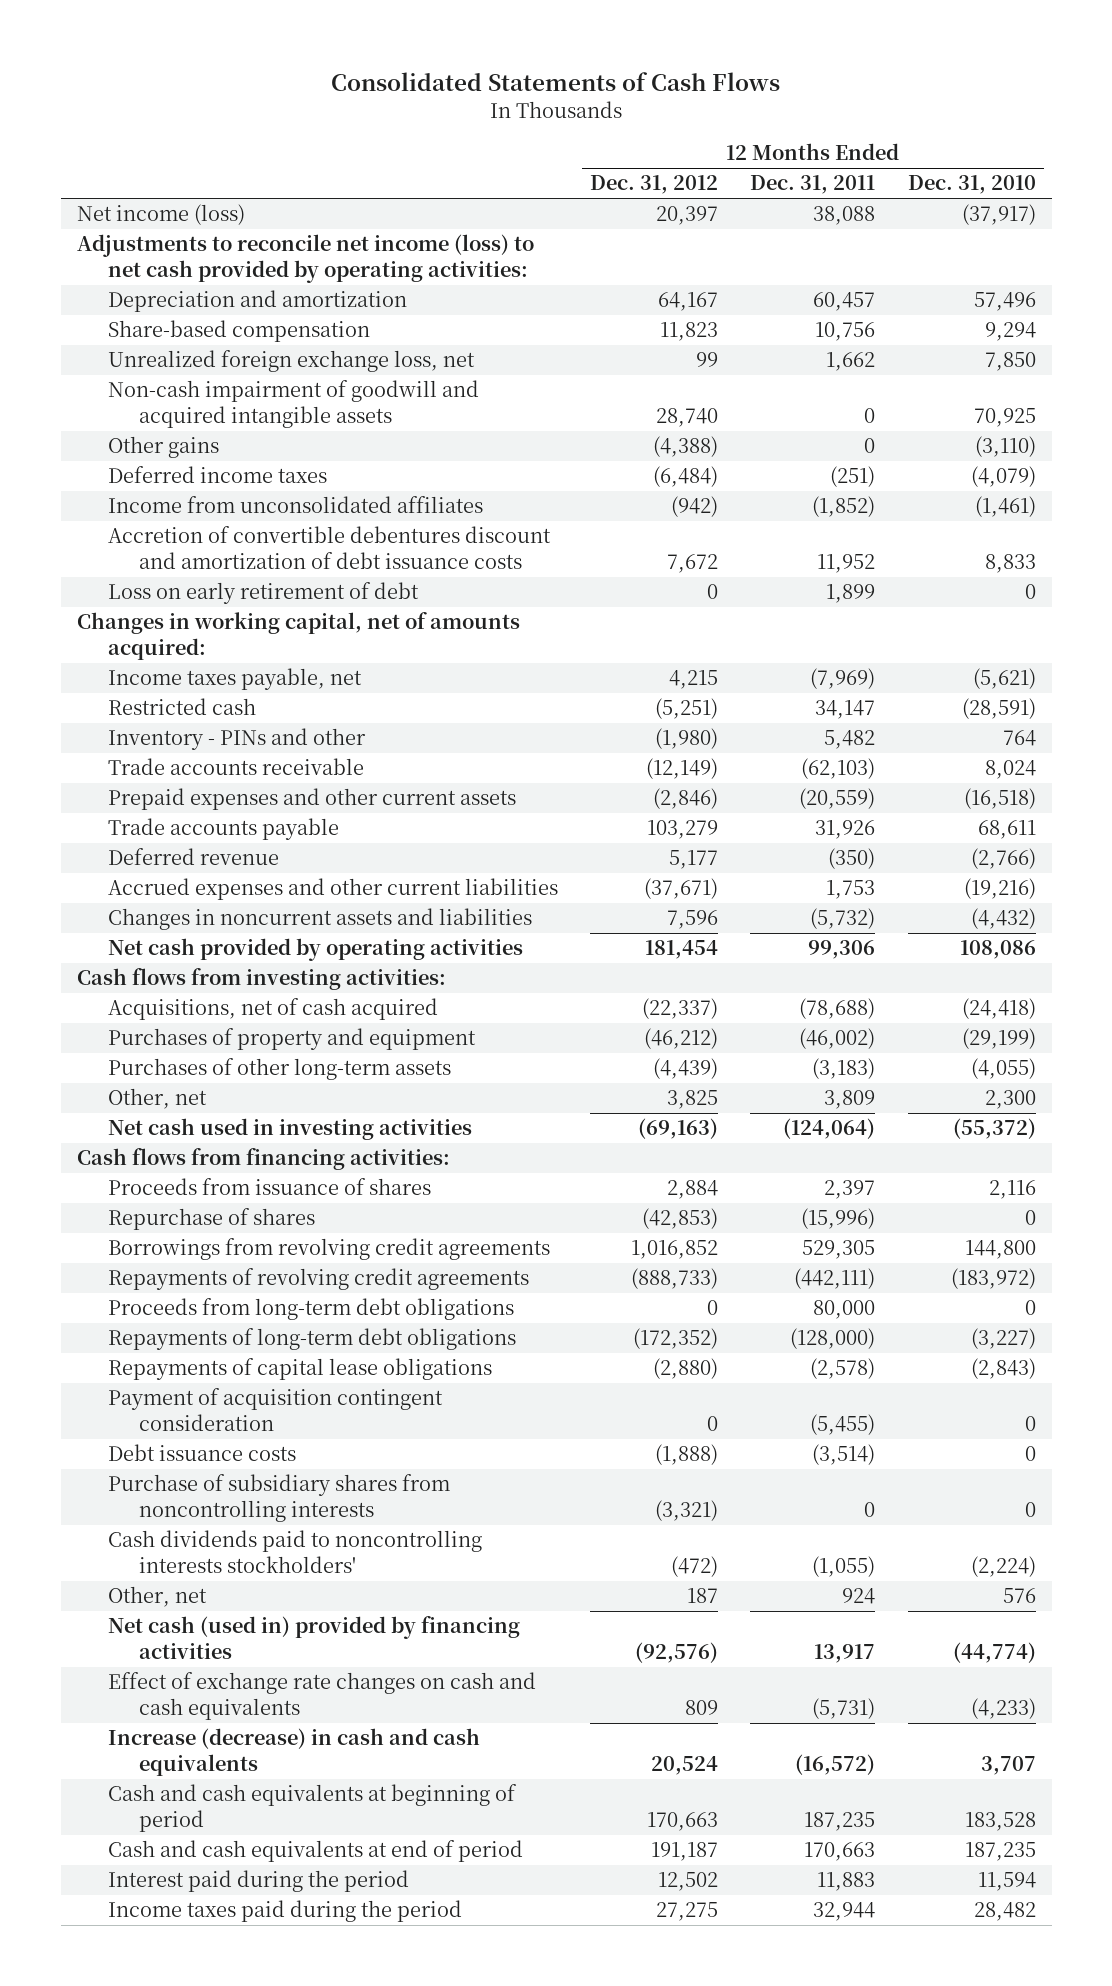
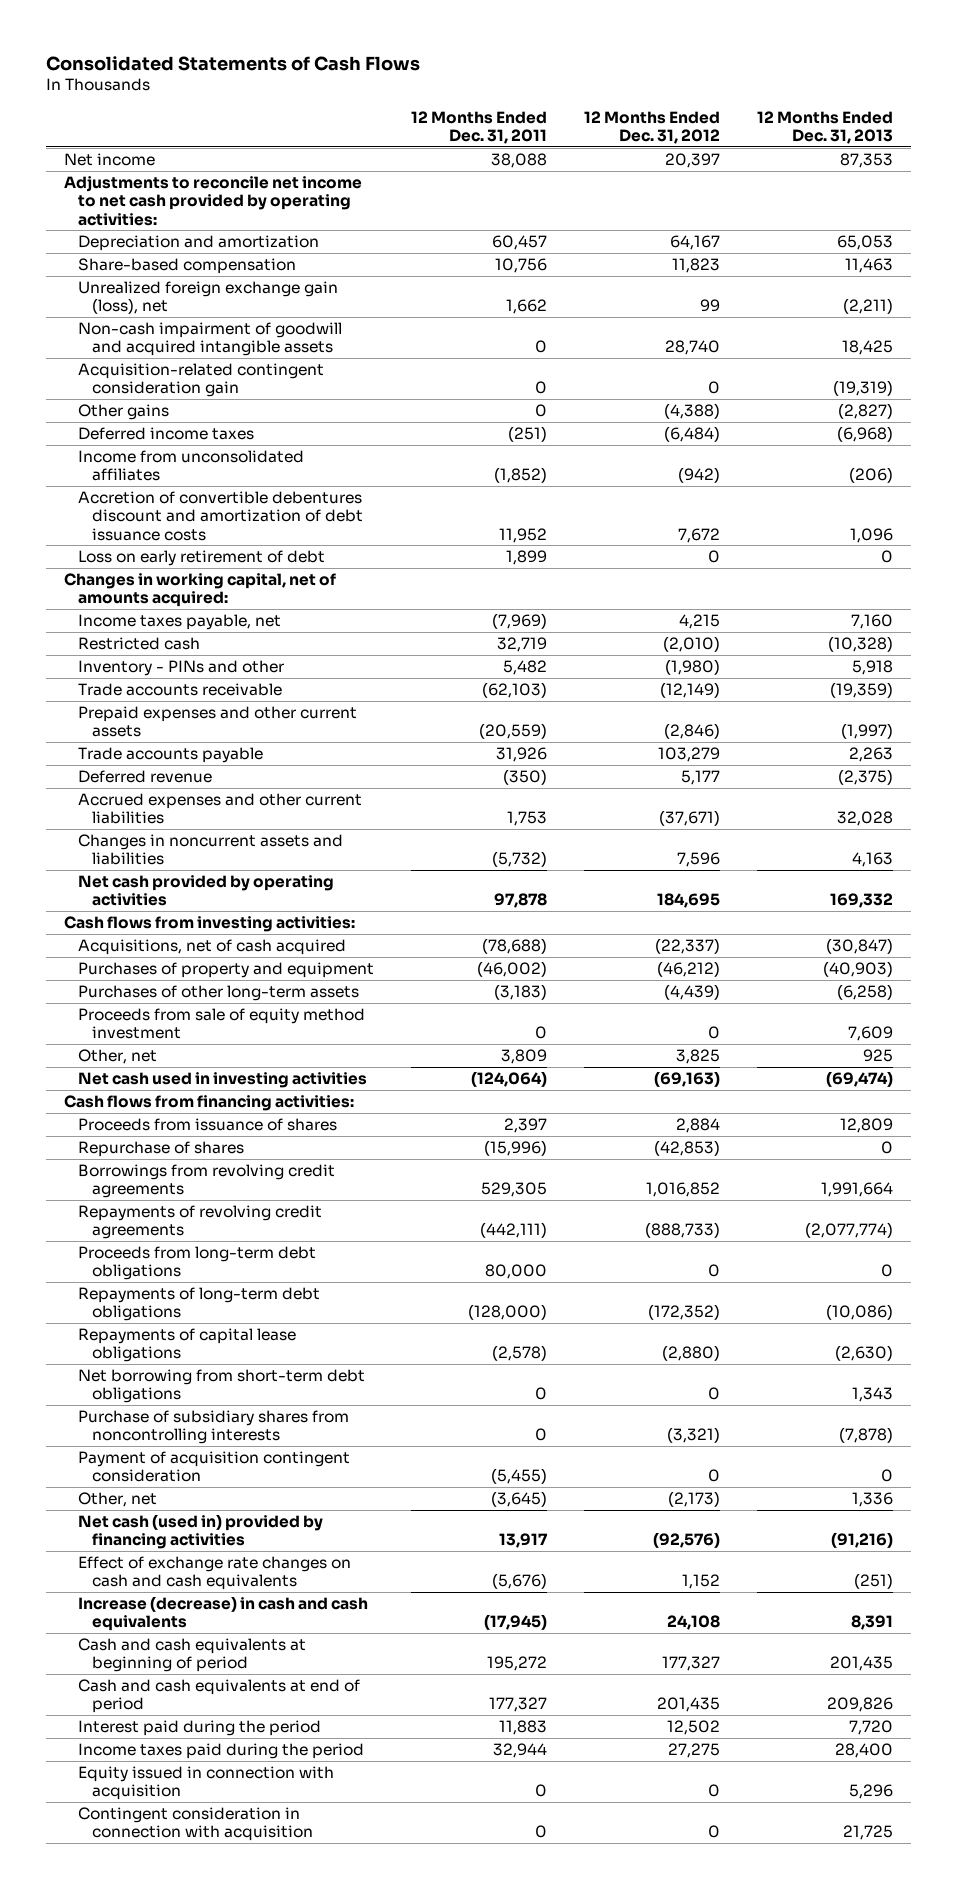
- | 12 Months Ended Dec. 31, 2012 | 12 Months Ended Dec. 31, 2011 | 12 Months Ended Dec. 31, 2010
+ | 12 Months Ended Dec. 31, 2011 | 12 Months Ended Dec. 31, 2012 | 12 Months Ended Dec. 31, 2013
- Net income (loss) | 20,397 | 38,088 | (37,917)
- Adjustments to reconcile net income (loss) to net cash provided by operating activities:
+ Net income | 38,088 | 20,397 | 87,353
+ Adjustments to reconcile net income to net cash provided by operating activities:
- Unrealized foreign exchange loss, net | 99 | 1,662 | 7,850
+ Unrealized foreign exchange gain (loss), net | 1,662 | 99 | (2,211)
+ Acquisition-related contingent consideration gain | 0 | 0 | (19,319)
- Restricted cash | (5,251) | 34,147 | (28,591)
+ Restricted cash | 32,719 | (2,010) | (10,328)
- Net cash provided by operating activities | 181,454 | 99,306 | 108,086
+ Net cash provided by operating activities | 97,878 | 184,695 | 169,332
+ Proceeds from sale of equity method investment | 0 | 0 | 7,609
- Debt issuance costs | (1,888) | (3,514) | 0
+ Net borrowing from short-term debt obligations | 0 | 0 | 1,343
- Cash dividends paid to noncontrolling interests stockholders' | (472) | (1,055) | (2,224)
- Other, net | 187 | 924 | 576
moved down: Payment of acquisition contingent consideration | (5,455) | 0 | 0
+ Other, net | (3,645) | (2,173) | 1,336
- Effect of exchange rate changes on cash and cash equivalents | 809 | (5,731) | (4,233)
- Increase (decrease) in cash and cash equivalents | 20,524 | (16,572) | 3,707
- Cash and cash equivalents at beginning of period | 170,663 | 187,235 | 183,528
- Cash and cash equivalents at end of period | 191,187 | 170,663 | 187,235
+ Effect of exchange rate changes on cash and cash equivalents | (5,676) | 1,152 | (251)
+ Increase (decrease) in cash and cash equivalents | (17,945) | 24,108 | 8,391
+ Cash and cash equivalents at beginning of period | 195,272 | 177,327 | 201,435
+ Cash and cash equivalents at end of period | 177,327 | 201,435 | 209,826
+ Equity issued in connection with acquisition | 0 | 0 | 5,296
+ Contingent consideration in connection with acquisition | 0 | 0 | 21,725

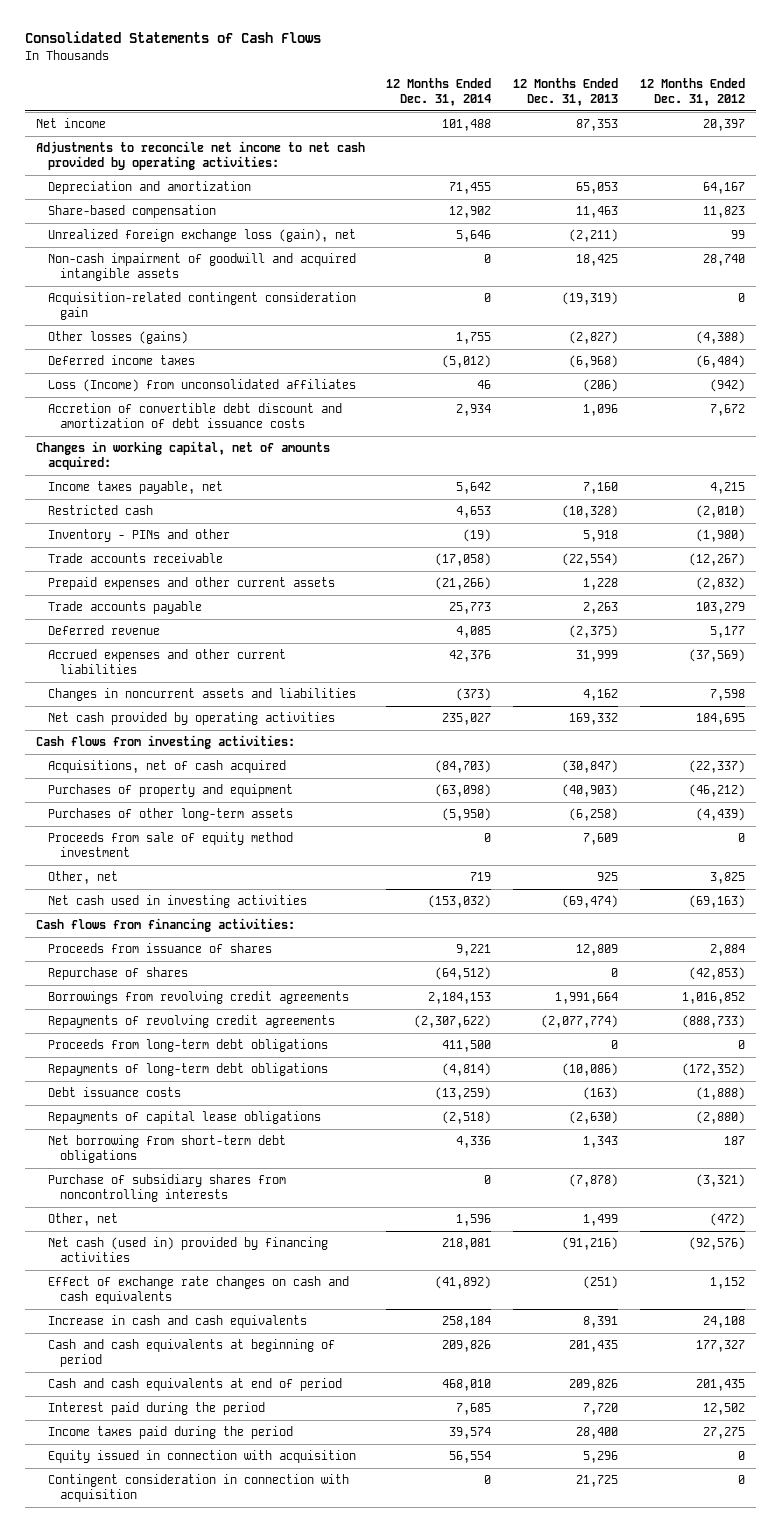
- | 12 Months Ended Dec. 31, 2011 | 12 Months Ended Dec. 31, 2012 | 12 Months Ended Dec. 31, 2013
+ | 12 Months Ended Dec. 31, 2014 | 12 Months Ended Dec. 31, 2013 | 12 Months Ended Dec. 31, 2012
- Unrealized foreign exchange gain (loss), net | 1,662 | 99 | (2,211)
+ Unrealized foreign exchange loss (gain), net | 5,646 | (2,211) | 99
- Other gains | 0 | (4,388) | (2,827)
+ Other losses (gains) | 1,755 | (2,827) | (4,388)
- Income from unconsolidated affiliates | (1,852) | (942) | (206)
- Accretion of convertible debentures discount and amortization of debt issuance costs | 11,952 | 7,672 | 1,096
- Loss on early retirement of debt | 1,899 | 0 | 0
+ Loss (Income) from unconsolidated affiliates | 46 | (206) | (942)
+ Accretion of convertible debt discount and amortization of debt issuance costs | 2,934 | 1,096 | 7,672
- Trade accounts receivable | (62,103) | (12,149) | (19,359)
- Prepaid expenses and other current assets | (20,559) | (2,846) | (1,997)
+ Trade accounts receivable | (17,058) | (22,554) | (12,267)
+ Prepaid expenses and other current assets | (21,266) | 1,228 | (2,832)
- Accrued expenses and other current liabilities | 1,753 | (37,671) | 32,028
- Changes in noncurrent assets and liabilities | (5,732) | 7,596 | 4,163
+ Accrued expenses and other current liabilities | 42,376 | 31,999 | (37,569)
+ Changes in noncurrent assets and liabilities | (373) | 4,162 | 7,598
+ Debt issuance costs | (13,259) | (163) | (1,888)
- Net borrowing from short-term debt obligations | 0 | 0 | 1,343
+ Net borrowing from short-term debt obligations | 4,336 | 1,343 | 187
- Payment of acquisition contingent consideration | (5,455) | 0 | 0
- Other, net | (3,645) | (2,173) | 1,336
+ Other, net | 1,596 | 1,499 | (472)
- Increase (decrease) in cash and cash equivalents | (17,945) | 24,108 | 8,391
+ Increase in cash and cash equivalents | 258,184 | 8,391 | 24,108

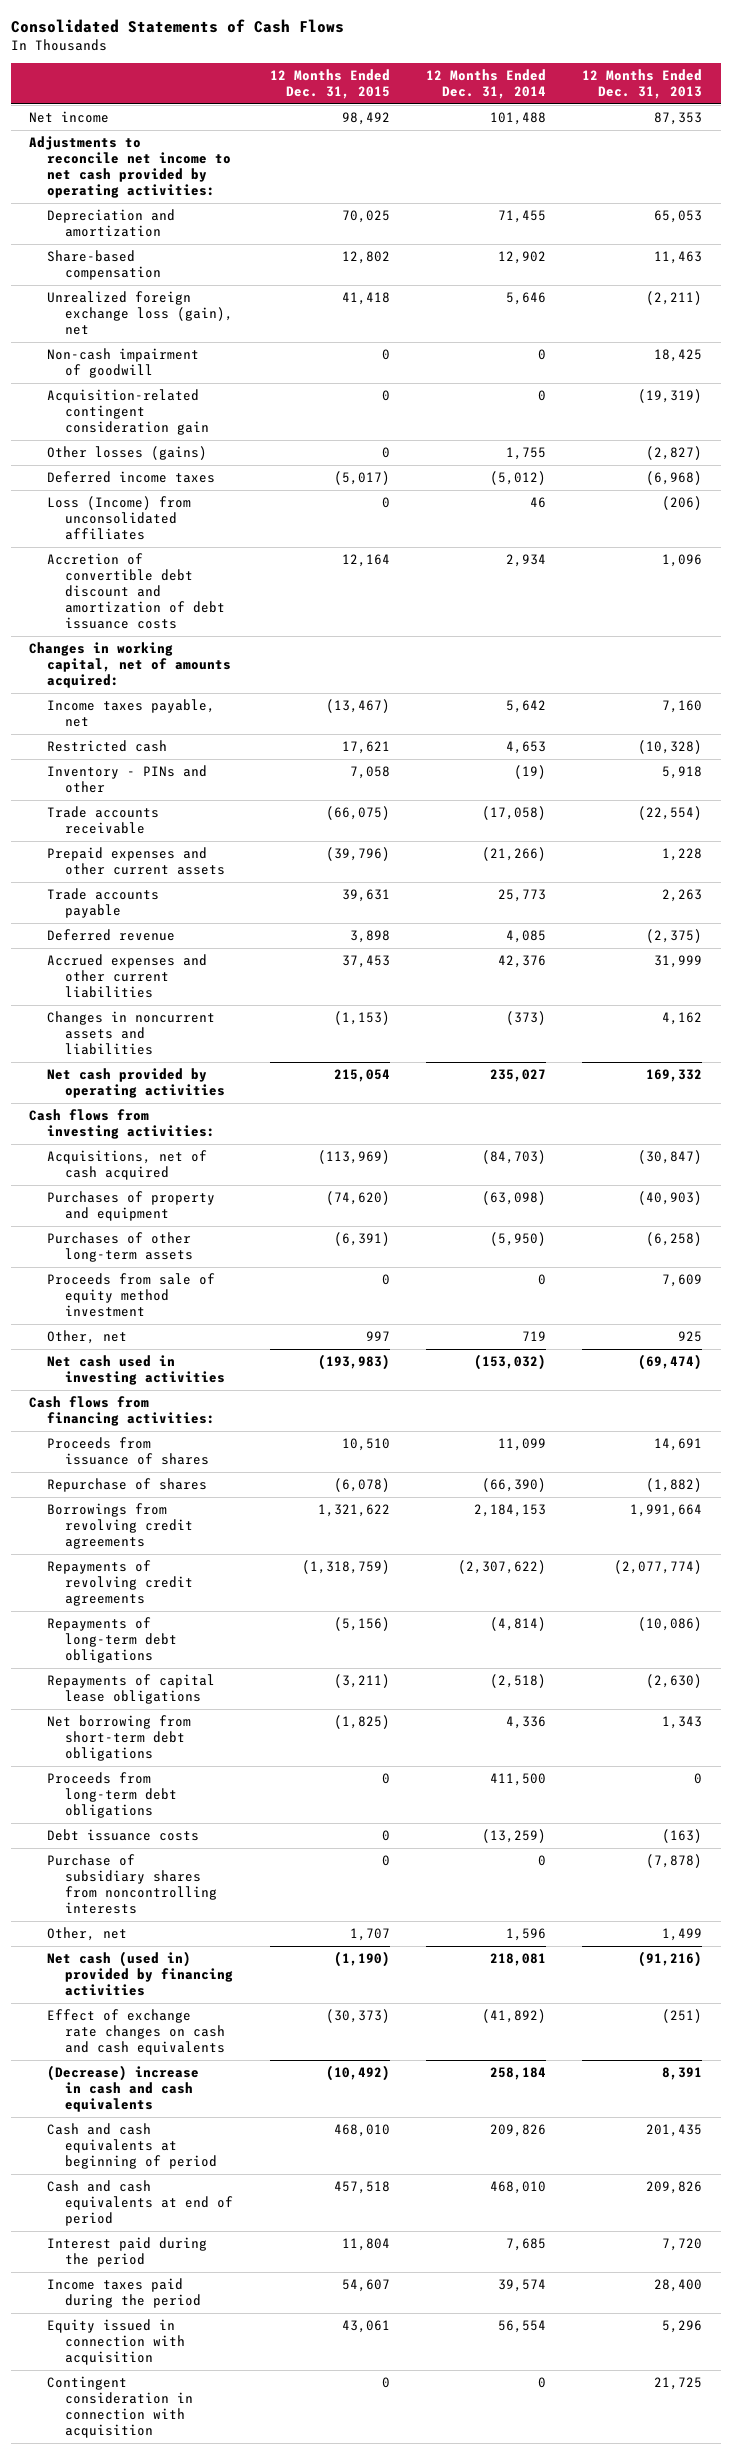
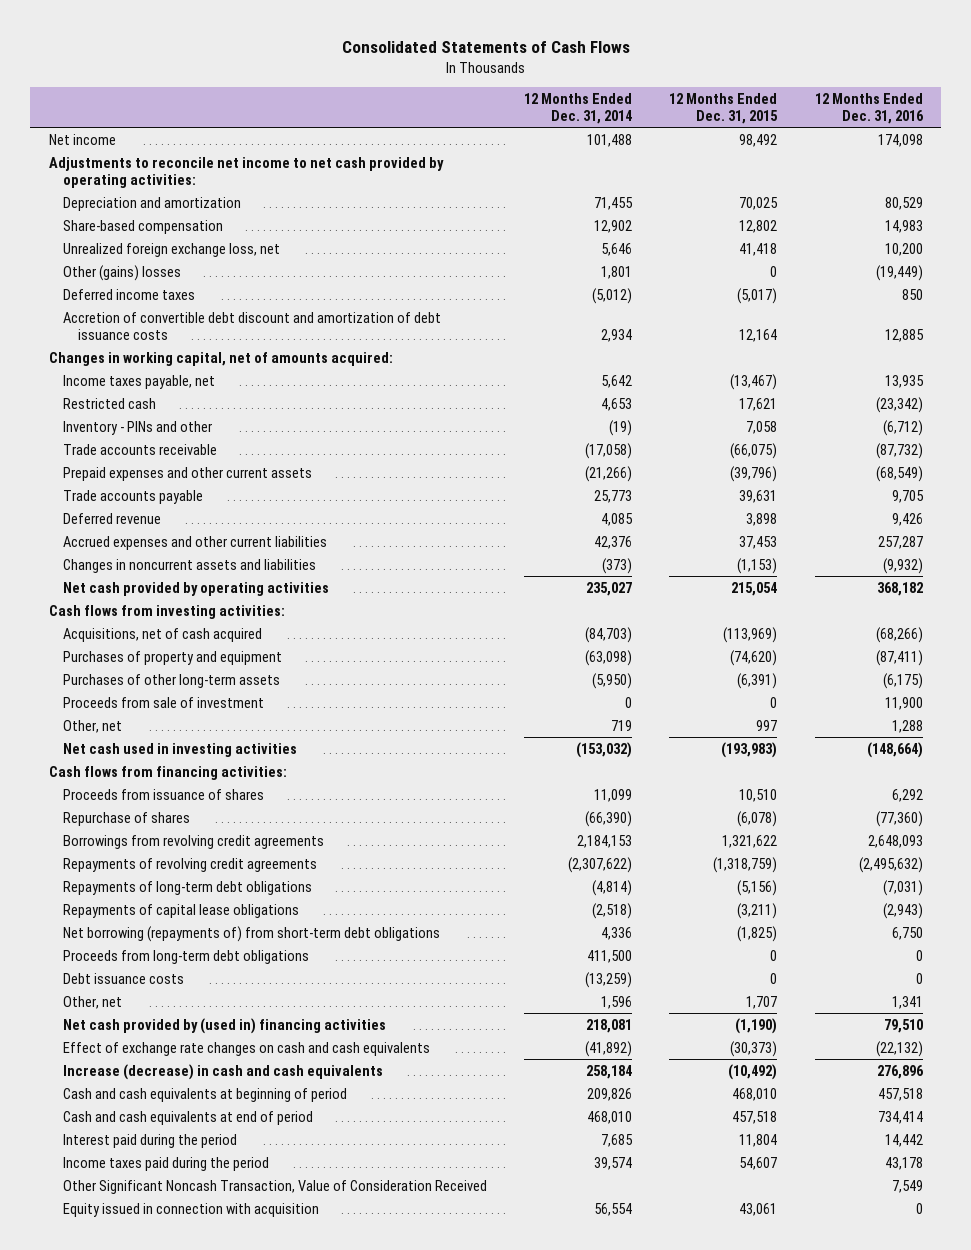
- | 12 Months Ended Dec. 31, 2015 | 12 Months Ended Dec. 31, 2014 | 12 Months Ended Dec. 31, 2013
+ | 12 Months Ended Dec. 31, 2014 | 12 Months Ended Dec. 31, 2015 | 12 Months Ended Dec. 31, 2016
- Unrealized foreign exchange loss (gain), net | 41,418 | 5,646 | (2,211)
- Non-cash impairment of goodwill | 0 | 0 | 18,425
- Acquisition-related contingent consideration gain | 0 | 0 | (19,319)
- Other losses (gains) | 0 | 1,755 | (2,827)
+ Unrealized foreign exchange loss, net | 5,646 | 41,418 | 10,200
+ Other (gains) losses | 1,801 | 0 | (19,449)
- Loss (Income) from unconsolidated affiliates | 0 | 46 | (206)
- Proceeds from sale of equity method investment | 0 | 0 | 7,609
+ Proceeds from sale of investment | 0 | 0 | 11,900
- Net borrowing from short-term debt obligations | (1,825) | 4,336 | 1,343
+ Net borrowing (repayments of) from short-term debt obligations | 4,336 | (1,825) | 6,750
- Purchase of subsidiary shares from noncontrolling interests | 0 | 0 | (7,878)
- Net cash (used in) provided by financing activities | (1,190) | 218,081 | (91,216)
+ Net cash provided by (used in) financing activities | 218,081 | (1,190) | 79,510
- (Decrease) increase in cash and cash equivalents | (10,492) | 258,184 | 8,391
+ Increase (decrease) in cash and cash equivalents | 258,184 | (10,492) | 276,896
+ Other Significant Noncash Transaction, Value of Consideration Received | | | 7,549
- Contingent consideration in connection with acquisition | 0 | 0 | 21,725

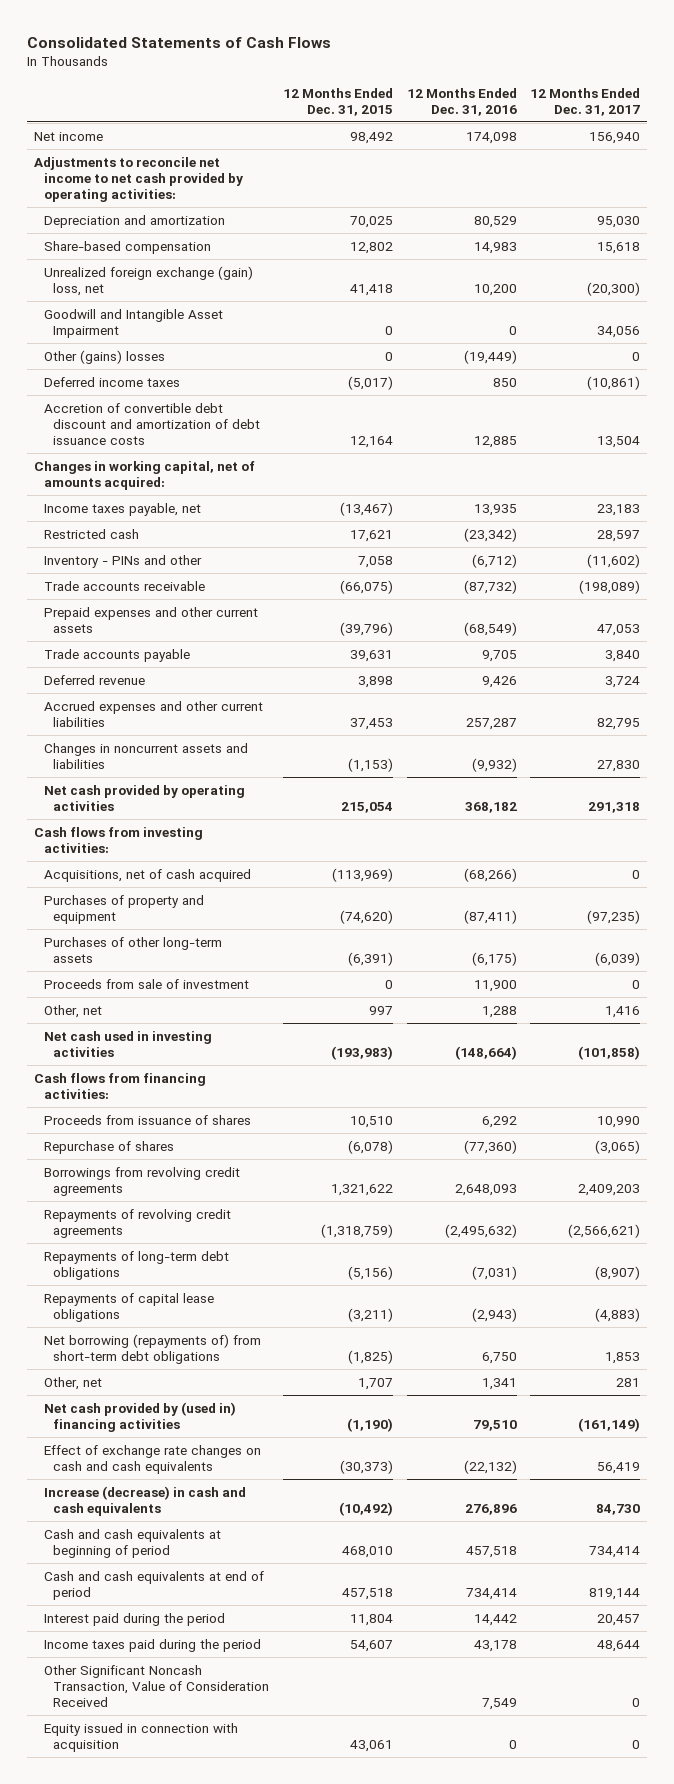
- | 12 Months Ended Dec. 31, 2014 | 12 Months Ended Dec. 31, 2015 | 12 Months Ended Dec. 31, 2016
+ | 12 Months Ended Dec. 31, 2015 | 12 Months Ended Dec. 31, 2016 | 12 Months Ended Dec. 31, 2017
- Unrealized foreign exchange loss, net | 5,646 | 41,418 | 10,200
+ Unrealized foreign exchange (gain) loss, net | 41,418 | 10,200 | (20,300)
+ Goodwill and Intangible Asset Impairment | 0 | 0 | 34,056
- Proceeds from long-term debt obligations | 411,500 | 0 | 0
- Debt issuance costs | (13,259) | 0 | 0

